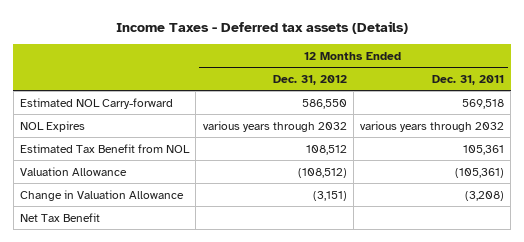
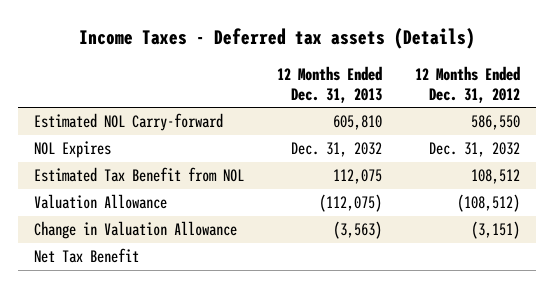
- | 12 Months Ended Dec. 31, 2012 | 12 Months Ended Dec. 31, 2011
+ | 12 Months Ended Dec. 31, 2013 | 12 Months Ended Dec. 31, 2012
- NOL Expires | various years through 2032 | various years through 2032
+ NOL Expires | Dec. 31, 2032 | Dec. 31, 2032

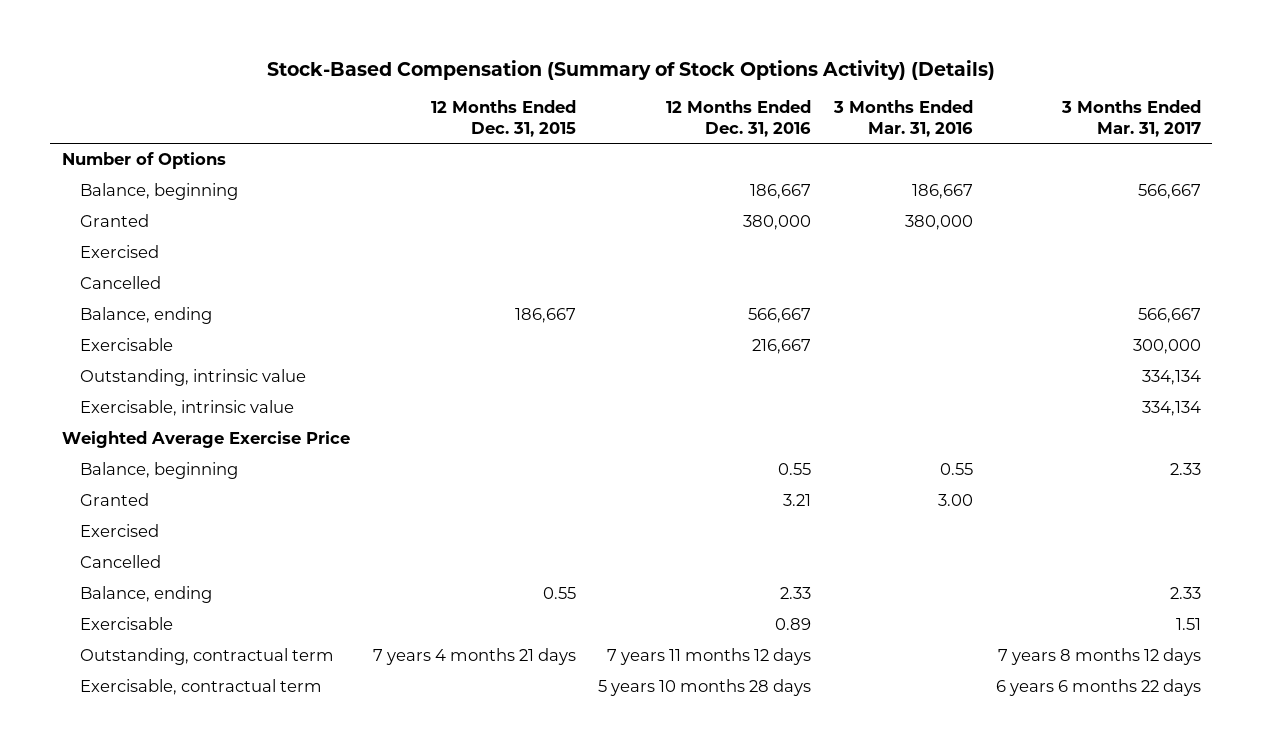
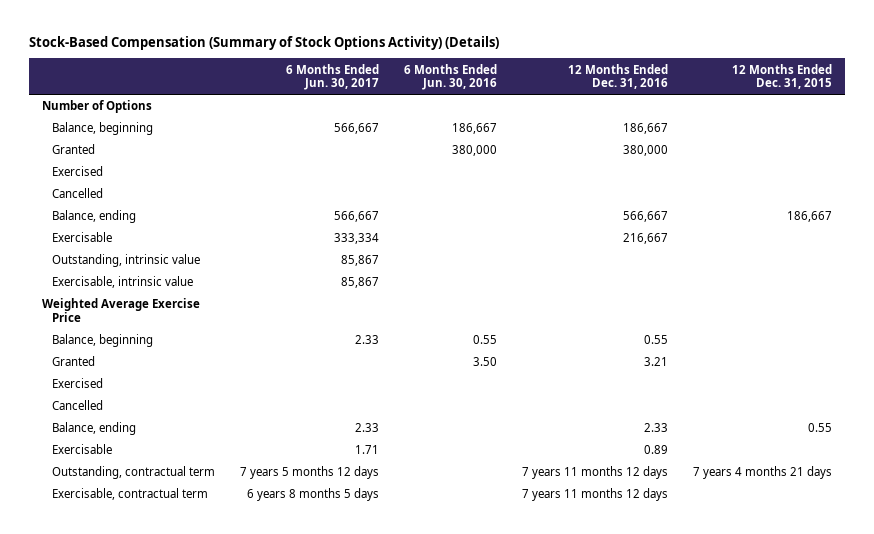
- | 12 Months Ended Dec. 31, 2015 | 12 Months Ended Dec. 31, 2016 | 3 Months Ended Mar. 31, 2016 | 3 Months Ended Mar. 31, 2017
+ | 6 Months Ended Jun. 30, 2017 | 6 Months Ended Jun. 30, 2016 | 12 Months Ended Dec. 31, 2016 | 12 Months Ended Dec. 31, 2015
- Exercisable, contractual term | | 5 years 10 months 28 days | | 6 years 6 months 22 days
+ Exercisable, contractual term | 6 years 8 months 5 days | | 7 years 11 months 12 days |

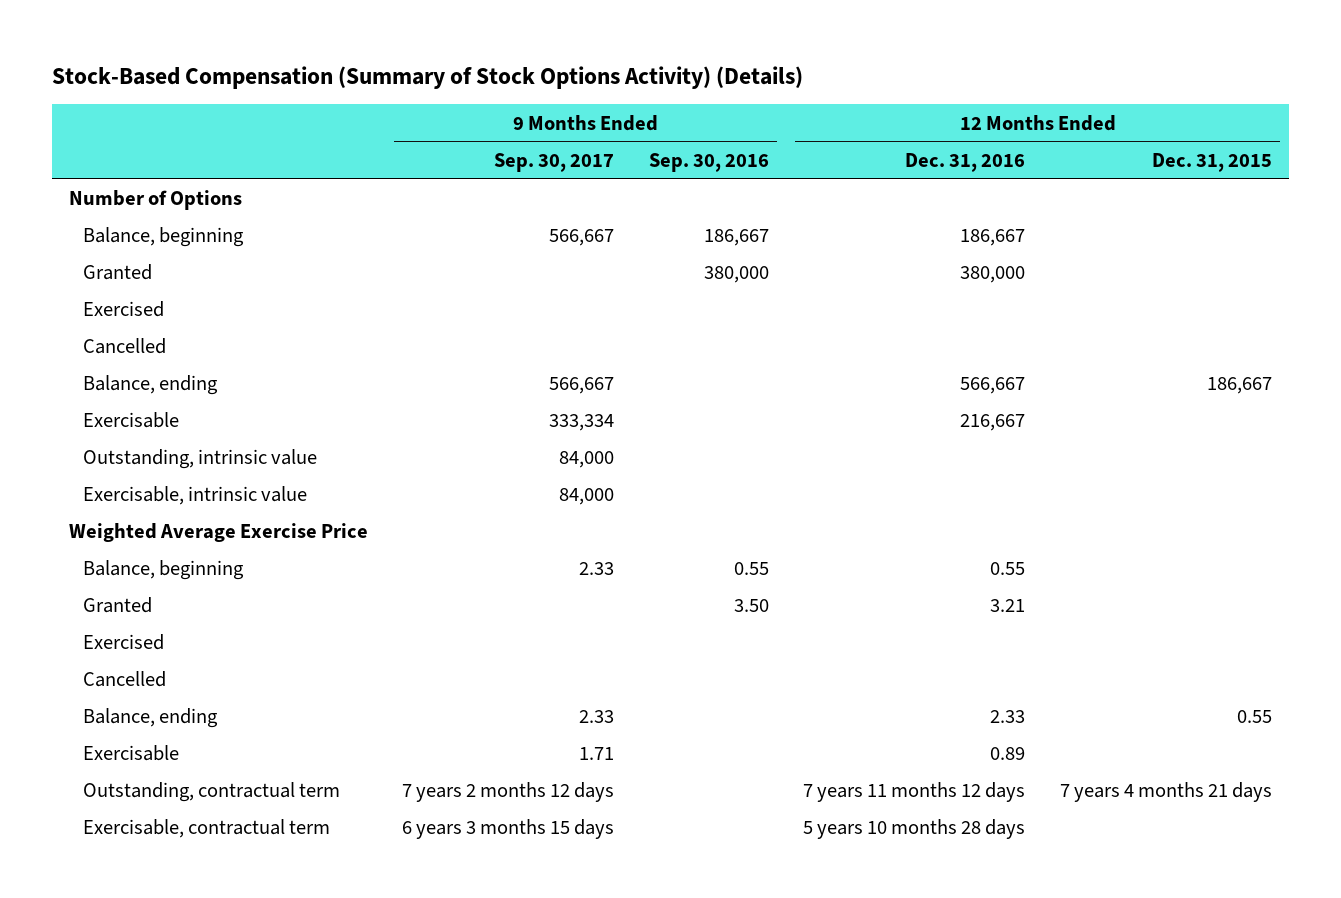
- | 6 Months Ended Jun. 30, 2017 | 6 Months Ended Jun. 30, 2016 | 12 Months Ended Dec. 31, 2016 | 12 Months Ended Dec. 31, 2015
+ | 9 Months Ended Sep. 30, 2017 | 9 Months Ended Sep. 30, 2016 | 12 Months Ended Dec. 31, 2016 | 12 Months Ended Dec. 31, 2015
- Exercisable, contractual term | 6 years 8 months 5 days | | 7 years 11 months 12 days |
+ Exercisable, contractual term | 6 years 3 months 15 days | | 5 years 10 months 28 days |

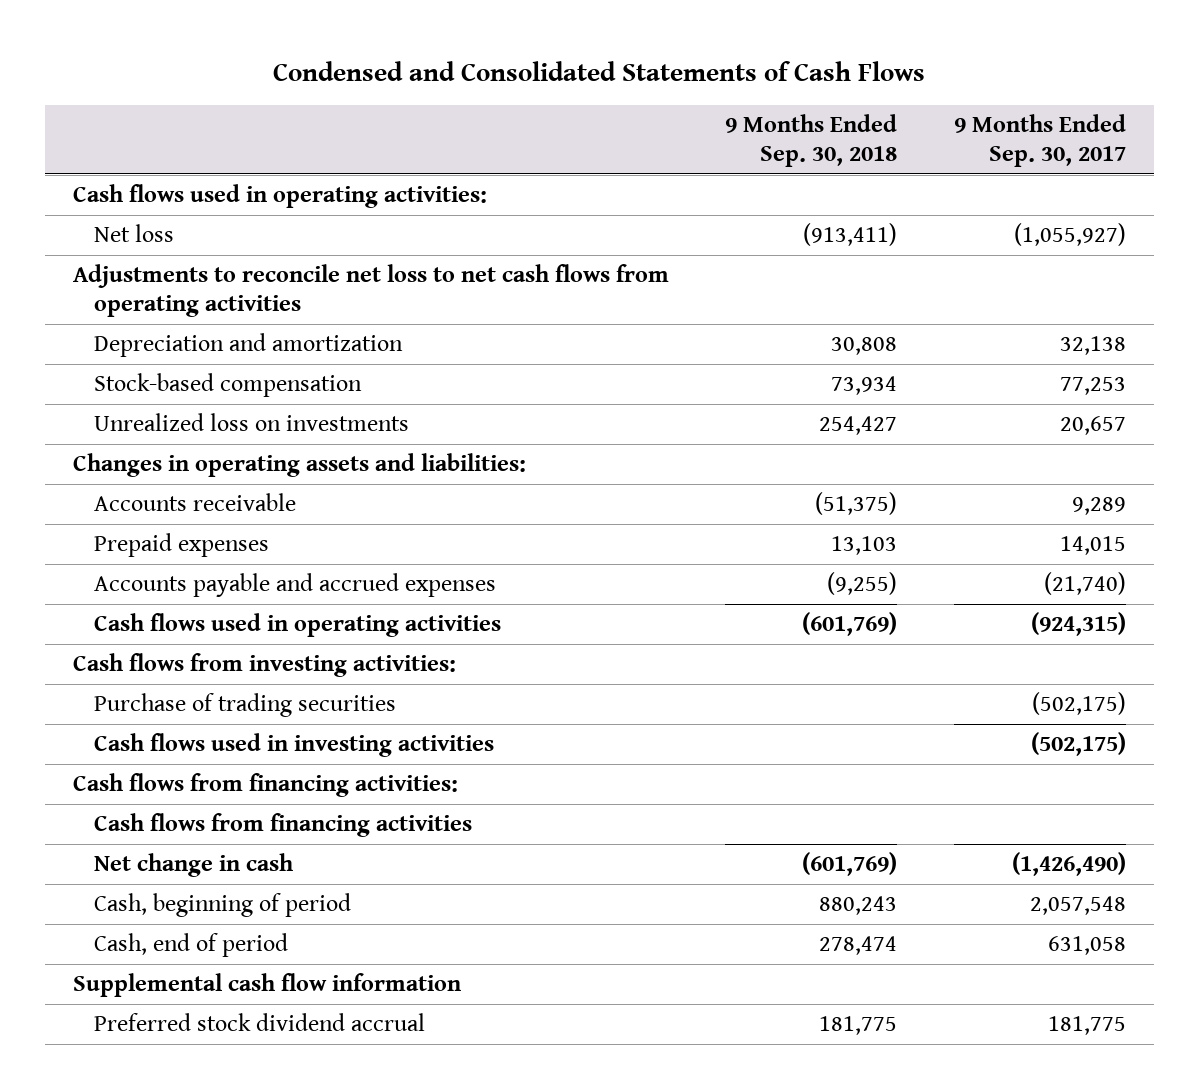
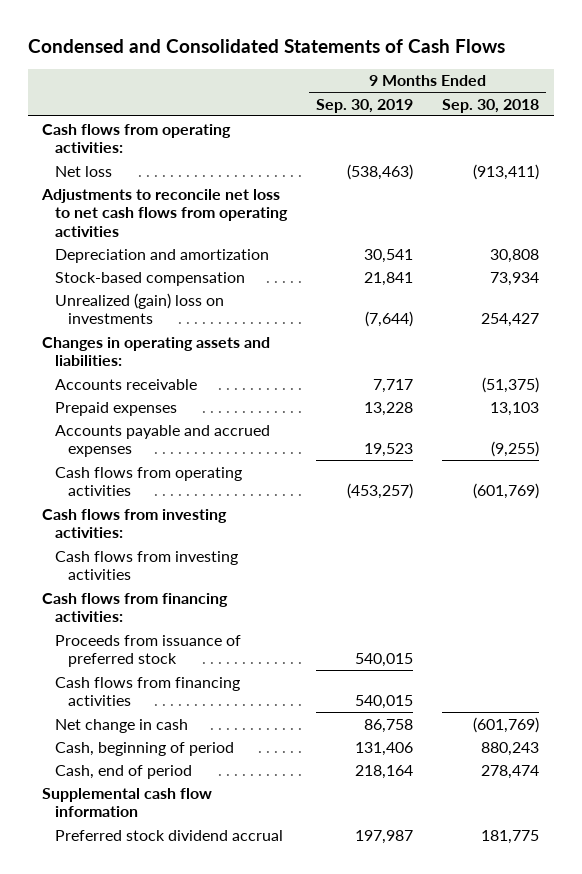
- | 9 Months Ended Sep. 30, 2018 | 9 Months Ended Sep. 30, 2017
+ | 9 Months Ended Sep. 30, 2019 | 9 Months Ended Sep. 30, 2018
- Cash flows used in operating activities:
+ Cash flows from operating activities:
- Unrealized loss on investments | 254,427 | 20,657
+ Unrealized (gain) loss on investments | (7,644) | 254,427
- Cash flows used in operating activities | (601,769) | (924,315)
+ Cash flows from operating activities | (453,257) | (601,769)
- Purchase of trading securities | | (502,175)
- Cash flows used in investing activities | | (502,175)
+ Cash flows from investing activities
+ Proceeds from issuance of preferred stock | 540,015 |

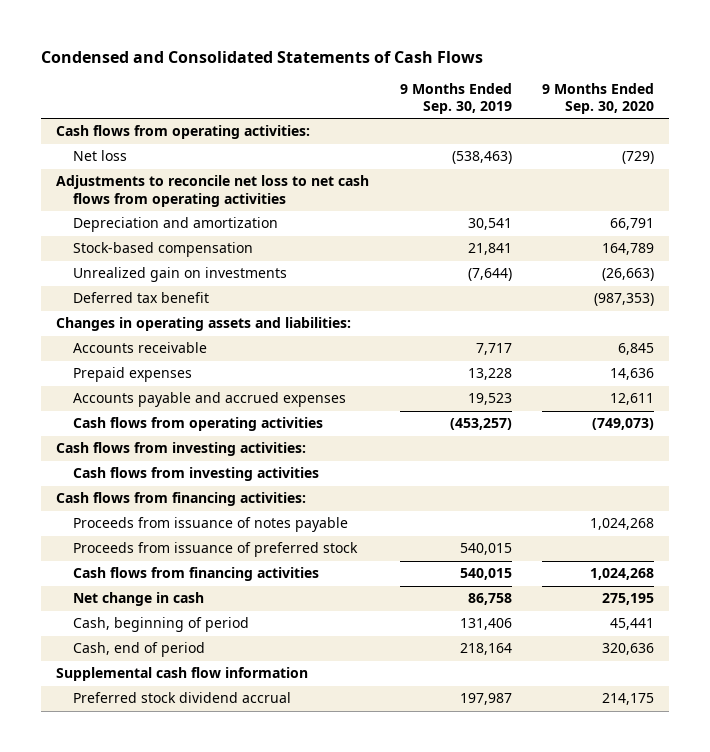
- | 9 Months Ended Sep. 30, 2019 | 9 Months Ended Sep. 30, 2018
+ | 9 Months Ended Sep. 30, 2019 | 9 Months Ended Sep. 30, 2020
- Unrealized (gain) loss on investments | (7,644) | 254,427
+ Unrealized gain on investments | (7,644) | (26,663)
+ Deferred tax benefit | | (987,353)
+ Proceeds from issuance of notes payable | | 1,024,268

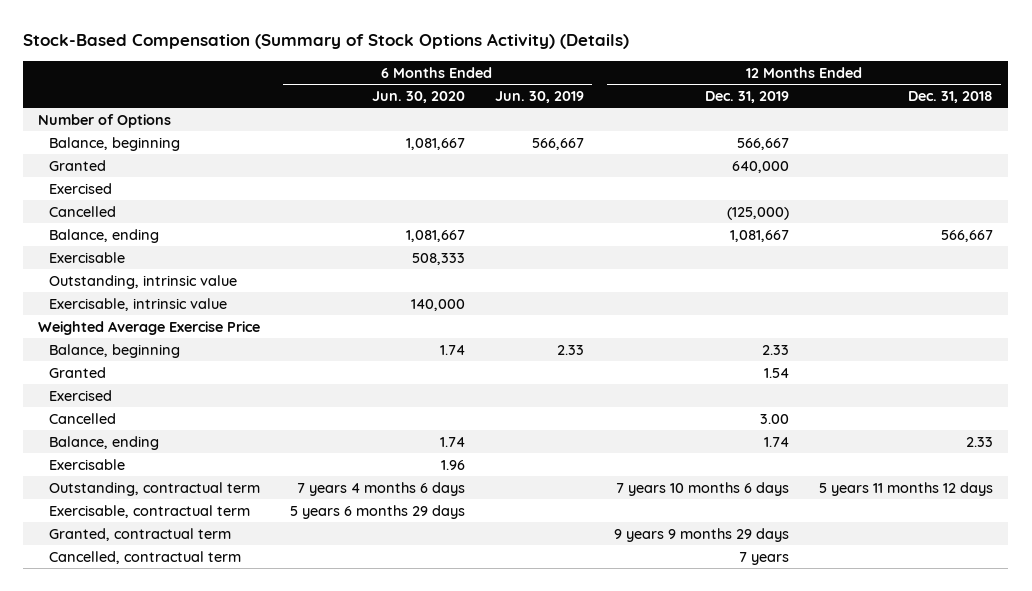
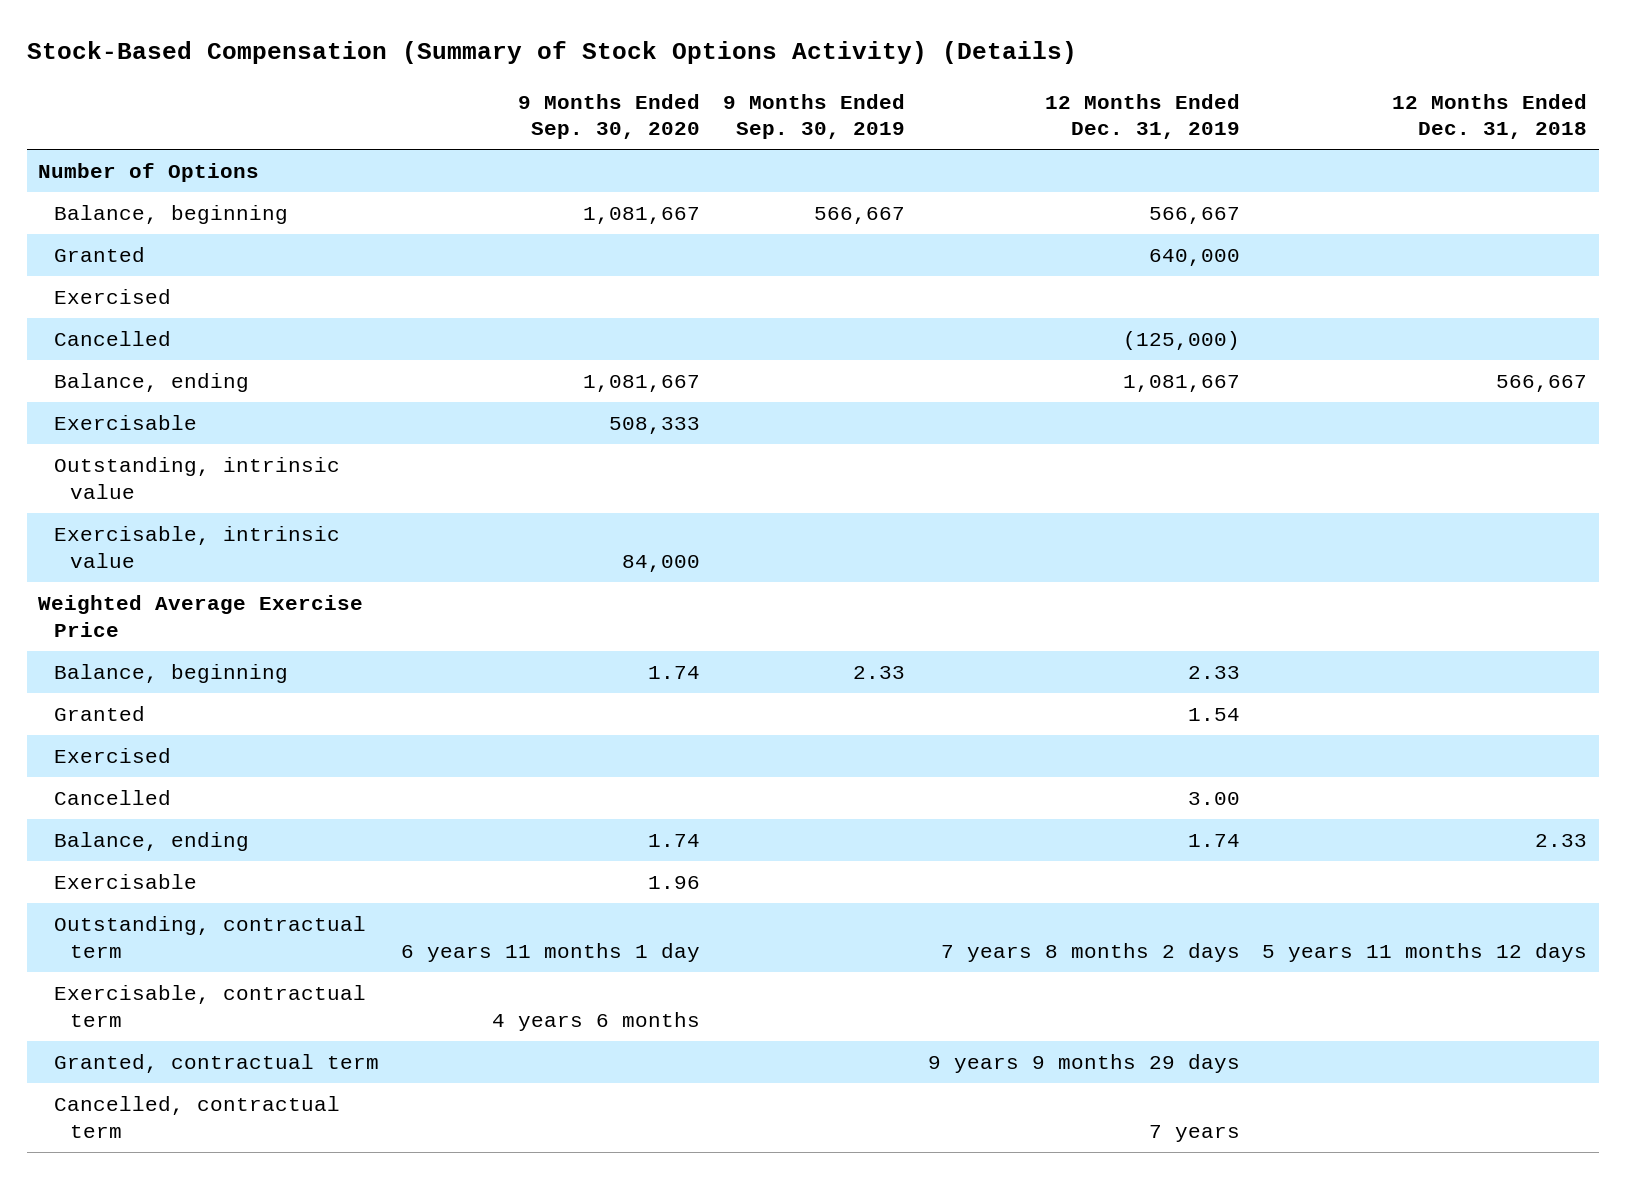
- | 6 Months Ended Jun. 30, 2020 | 6 Months Ended Jun. 30, 2019 | 12 Months Ended Dec. 31, 2019 | 12 Months Ended Dec. 31, 2018
+ | 9 Months Ended Sep. 30, 2020 | 9 Months Ended Sep. 30, 2019 | 12 Months Ended Dec. 31, 2019 | 12 Months Ended Dec. 31, 2018
- Outstanding, contractual term | 7 years 4 months 6 days | | 7 years 10 months 6 days | 5 years 11 months 12 days
+ Outstanding, contractual term | 6 years 11 months 1 day | | 7 years 8 months 2 days | 5 years 11 months 12 days

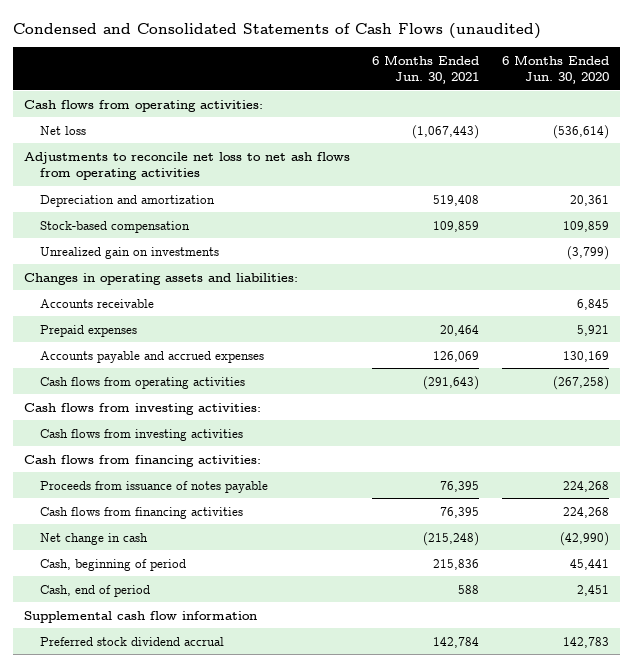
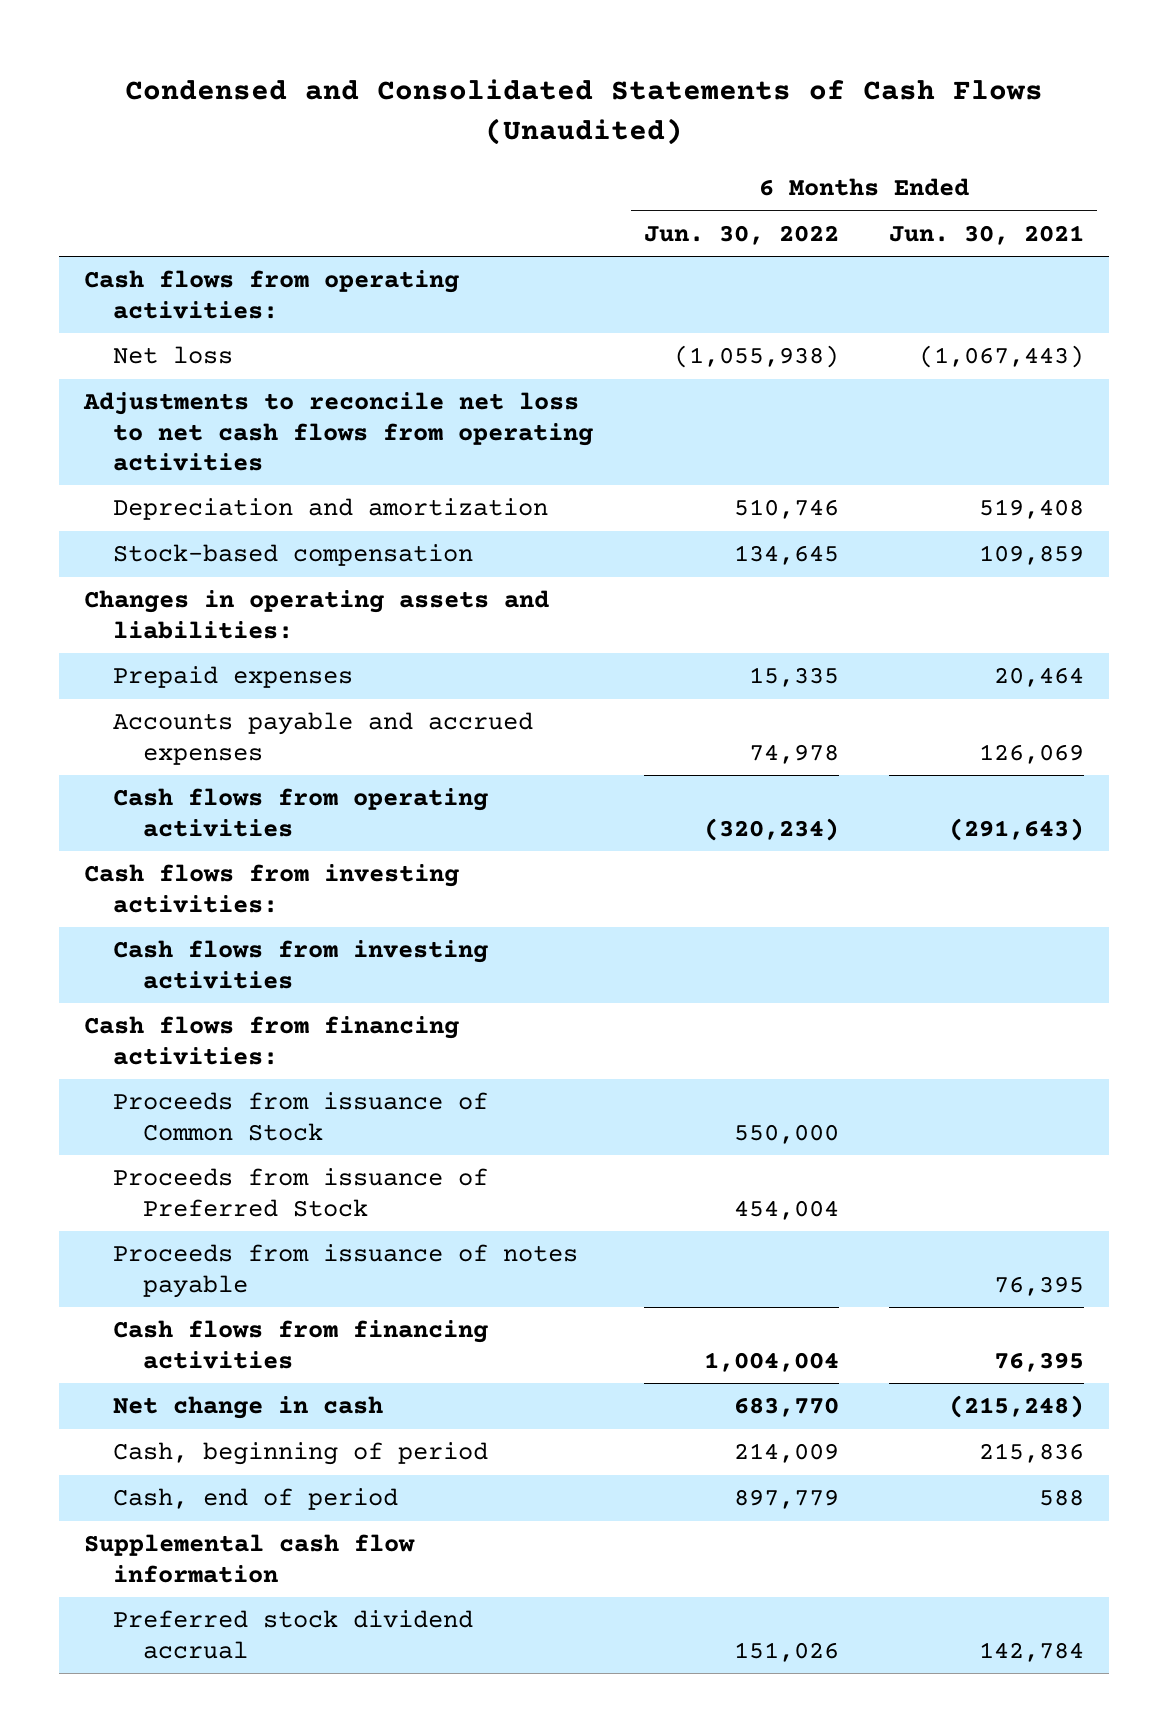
- Condensed and Consolidated Statements of Cash Flows (unaudited)
+ Condensed and Consolidated Statements of Cash Flows (Unaudited)
- | 6 Months Ended Jun. 30, 2021 | 6 Months Ended Jun. 30, 2020
+ | 6 Months Ended Jun. 30, 2022 | 6 Months Ended Jun. 30, 2021
- Adjustments to reconcile net loss to net ash flows from operating activities
+ Adjustments to reconcile net loss to net cash flows from operating activities
- Unrealized gain on investments | | (3,799)
- Accounts receivable | | 6,845
+ Proceeds from issuance of Common Stock | 550,000 |
+ Proceeds from issuance of Preferred Stock | 454,004 |

